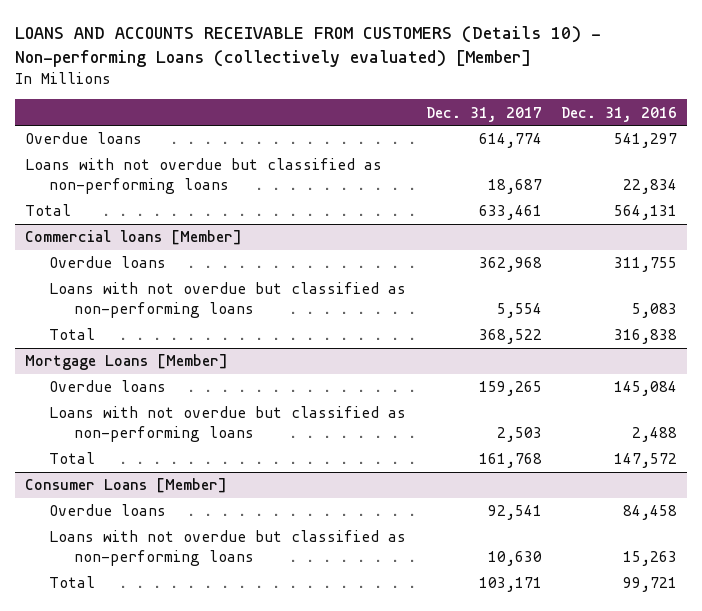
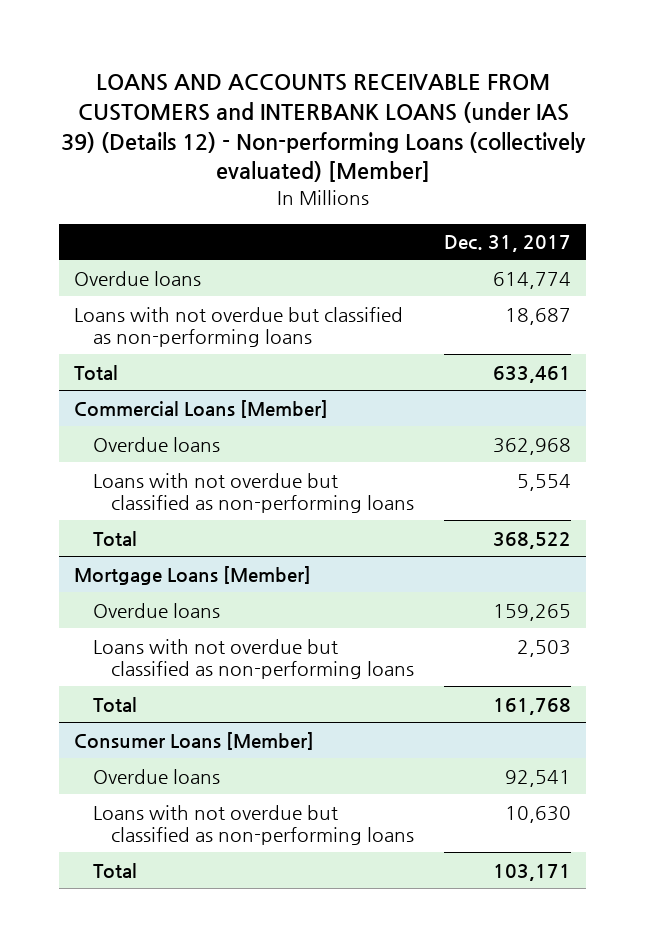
- LOANS AND ACCOUNTS RECEIVABLE FROM CUSTOMERS (Details 10) - Non-performing Loans (collectively evaluated) [Member]
+ LOANS AND ACCOUNTS RECEIVABLE FROM CUSTOMERS and INTERBANK LOANS (under IAS 39) (Details 12) - Non-performing Loans (collectively evaluated) [Member]
- | Dec. 31, 2017 | Dec. 31, 2016
+ | Dec. 31, 2017
- Commercial loans [Member]
+ Commercial Loans [Member]

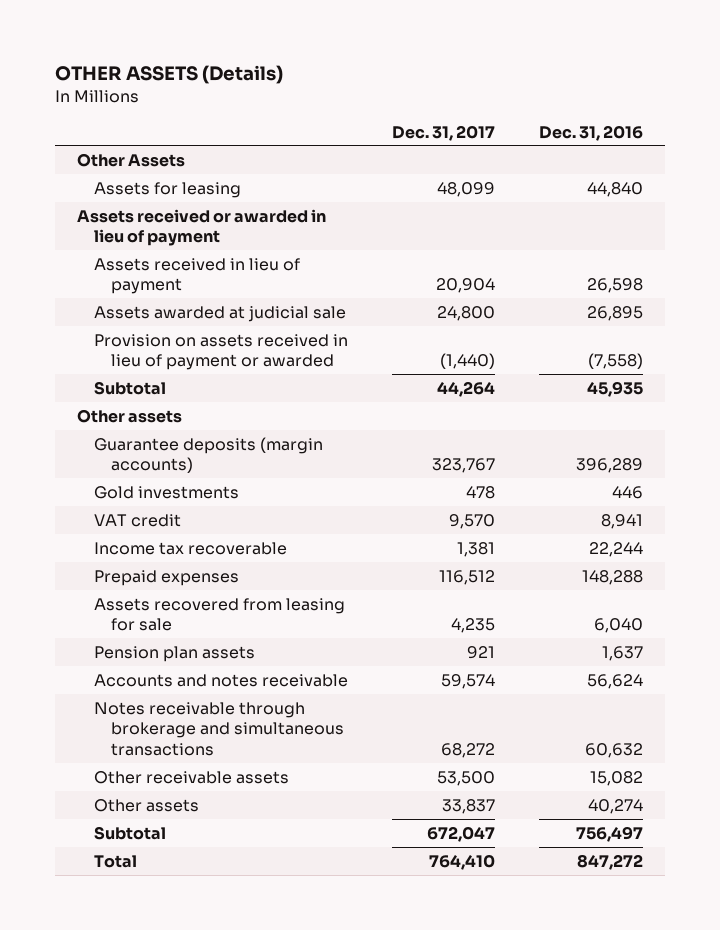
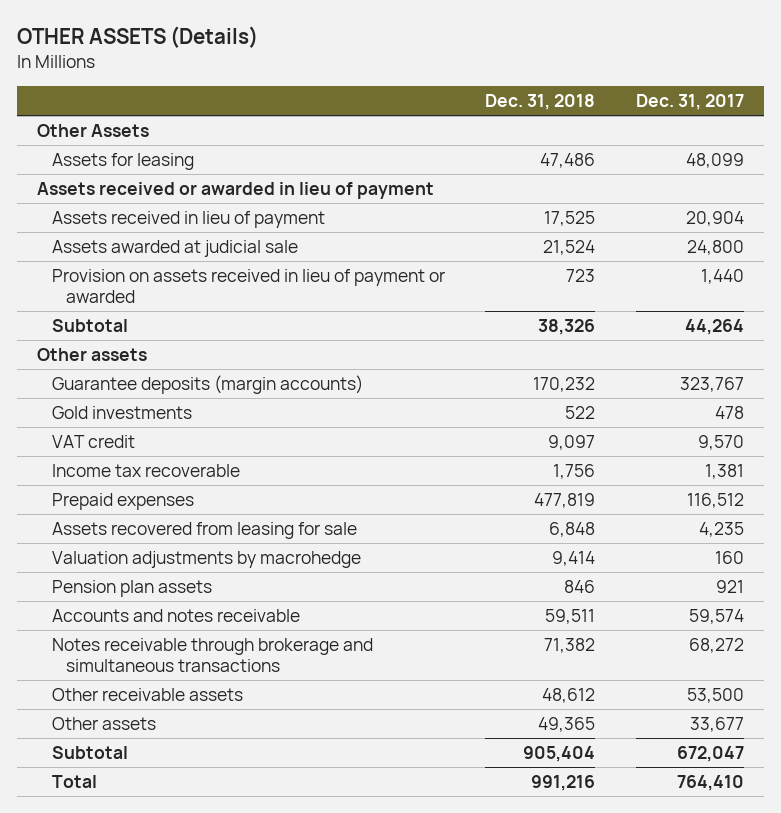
- | Dec. 31, 2017 | Dec. 31, 2016
+ | Dec. 31, 2018 | Dec. 31, 2017
- Provision on assets received in lieu of payment or awarded | (1,440) | (7,558)
+ Provision on assets received in lieu of payment or awarded | 723 | 1,440
+ Valuation adjustments by macrohedge | 9,414 | 160
- Other assets | 33,837 | 40,274
+ Other assets | 49,365 | 33,677

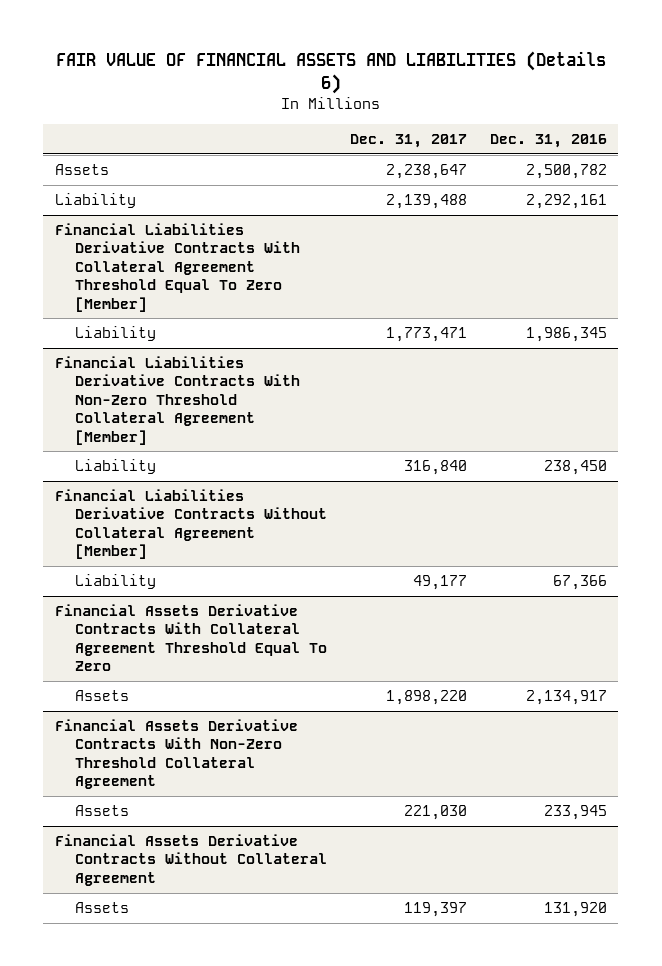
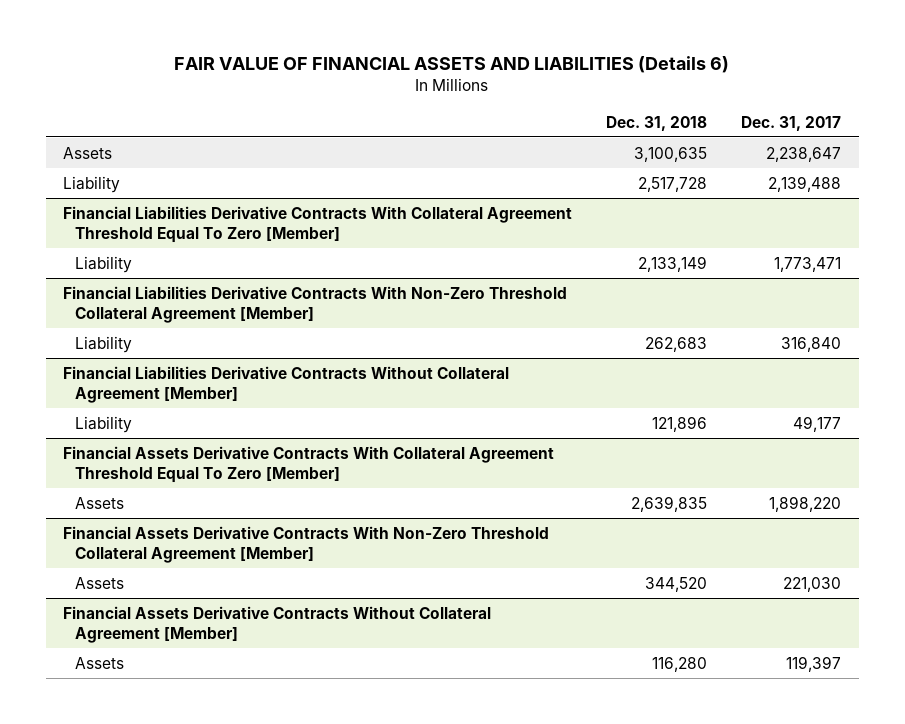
- | Dec. 31, 2017 | Dec. 31, 2016
+ | Dec. 31, 2018 | Dec. 31, 2017
- Financial Assets Derivative Contracts With Collateral Agreement Threshold Equal To Zero
+ Financial Assets Derivative Contracts With Collateral Agreement Threshold Equal To Zero [Member]
- Financial Assets Derivative Contracts With Non-Zero Threshold Collateral Agreement
+ Financial Assets Derivative Contracts With Non-Zero Threshold Collateral Agreement [Member]
- Financial Assets Derivative Contracts Without Collateral Agreement
+ Financial Assets Derivative Contracts Without Collateral Agreement [Member]

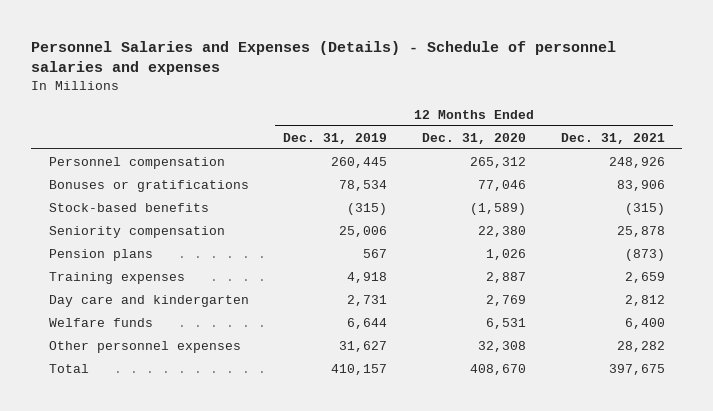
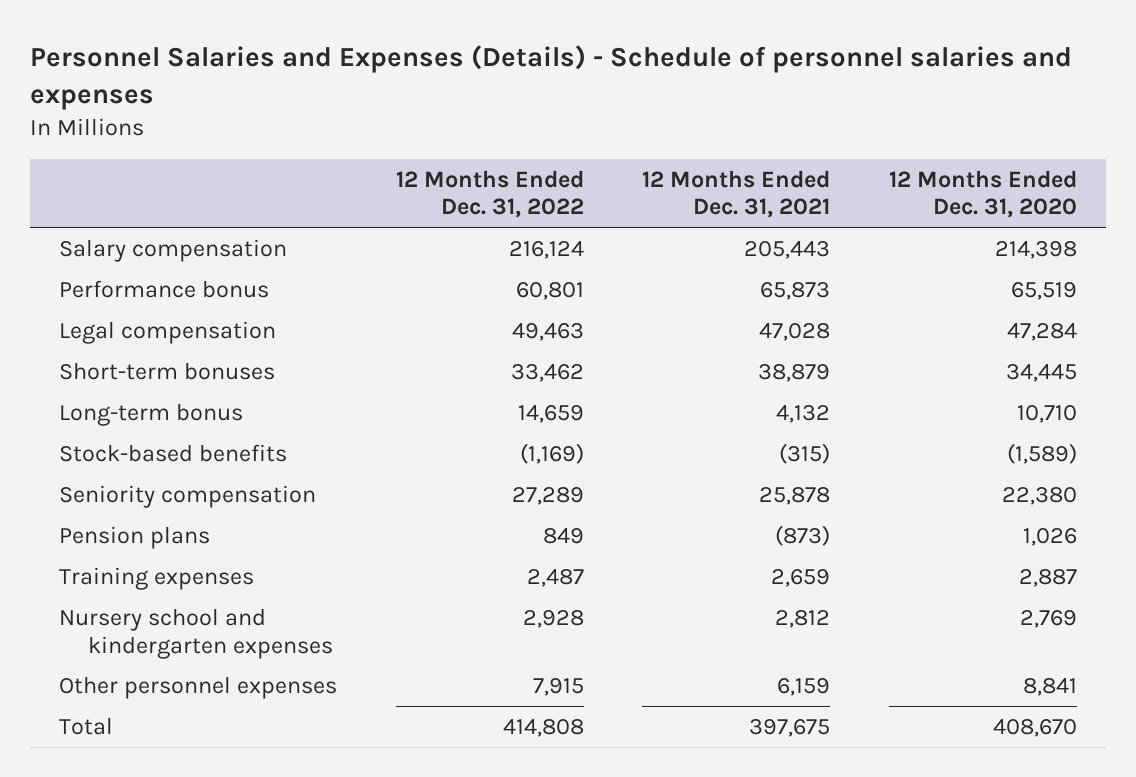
- | 12 Months Ended Dec. 31, 2019 | 12 Months Ended Dec. 31, 2020 | 12 Months Ended Dec. 31, 2021
+ | 12 Months Ended Dec. 31, 2022 | 12 Months Ended Dec. 31, 2021 | 12 Months Ended Dec. 31, 2020
- Personnel compensation | 260,445 | 265,312 | 248,926
- Bonuses or gratifications | 78,534 | 77,046 | 83,906
+ Salary compensation | 216,124 | 205,443 | 214,398
+ Performance bonus | 60,801 | 65,873 | 65,519
+ Legal compensation | 49,463 | 47,028 | 47,284
+ Short-term bonuses | 33,462 | 38,879 | 34,445
+ Long-term bonus | 14,659 | 4,132 | 10,710
- Day care and kindergarten | 2,731 | 2,769 | 2,812
- Welfare funds | 6,644 | 6,531 | 6,400
- Other personnel expenses | 31,627 | 32,308 | 28,282
+ Nursery school and kindergarten expenses | 2,928 | 2,812 | 2,769
+ Other personnel expenses | 7,915 | 6,159 | 8,841

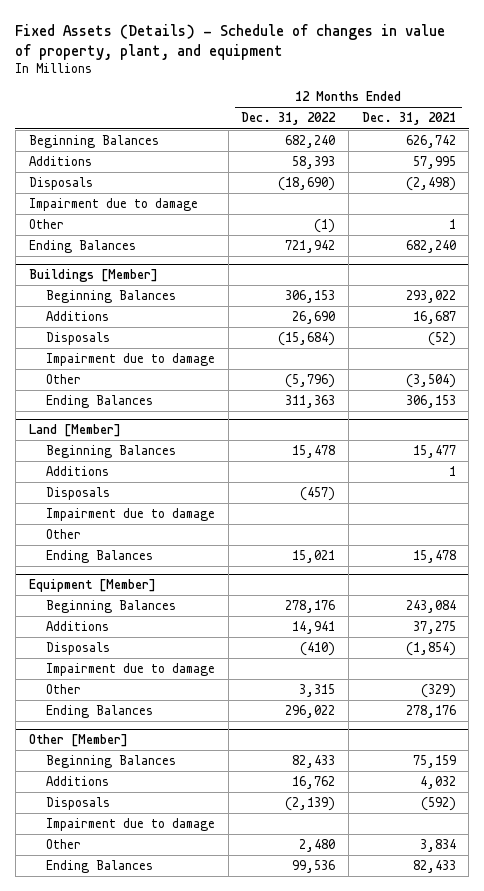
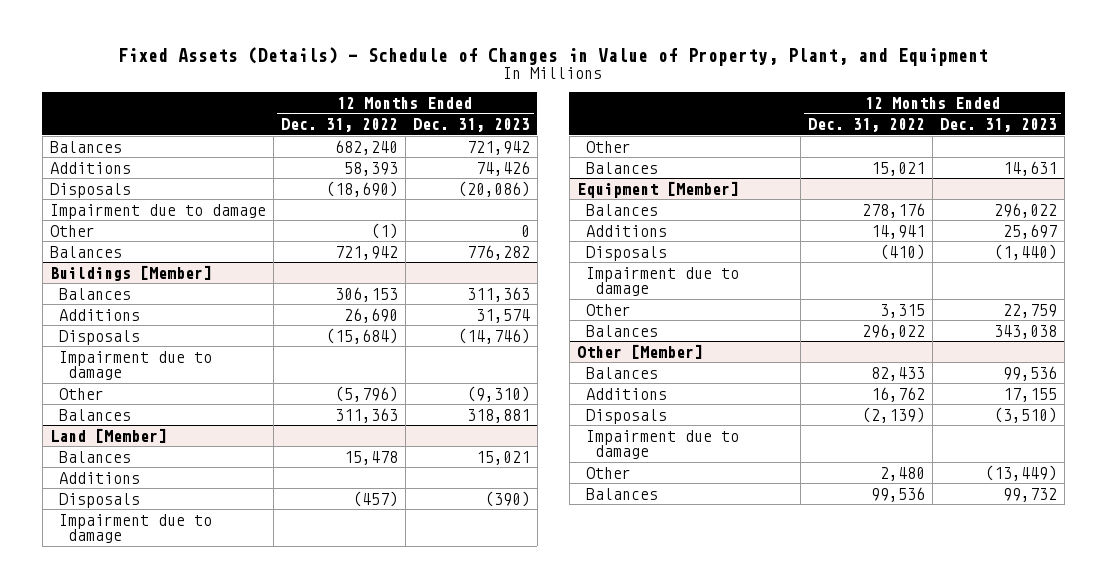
- Fixed Assets (Details) - Schedule of changes in value of property, plant, and equipment
+ Fixed Assets (Details) - Schedule of Changes in Value of Property, Plant, and Equipment
- | 12 Months Ended Dec. 31, 2022 | 12 Months Ended Dec. 31, 2021
+ | 12 Months Ended Dec. 31, 2022 | 12 Months Ended Dec. 31, 2023
- Beginning Balances | 682,240 | 626,742
+ Balances | 682,240 | 721,942
- Ending Balances | 721,942 | 682,240
+ Balances | 721,942 | 776,282
@ Buildings [Member]
- Beginning Balances | 306,153 | 293,022
+ Balances | 306,153 | 311,363
- Ending Balances | 311,363 | 306,153
+ Balances | 311,363 | 318,881
@ Land [Member]
- Beginning Balances | 15,478 | 15,477
+ Balances | 15,478 | 15,021
- Ending Balances | 15,021 | 15,478
+ Balances | 15,021 | 14,631
@ Equipment [Member]
- Beginning Balances | 278,176 | 243,084
+ Balances | 278,176 | 296,022
- Ending Balances | 296,022 | 278,176
+ Balances | 296,022 | 343,038
@ Other [Member]
- Beginning Balances | 82,433 | 75,159
+ Balances | 82,433 | 99,536
- Ending Balances | 99,536 | 82,433
+ Balances | 99,536 | 99,732

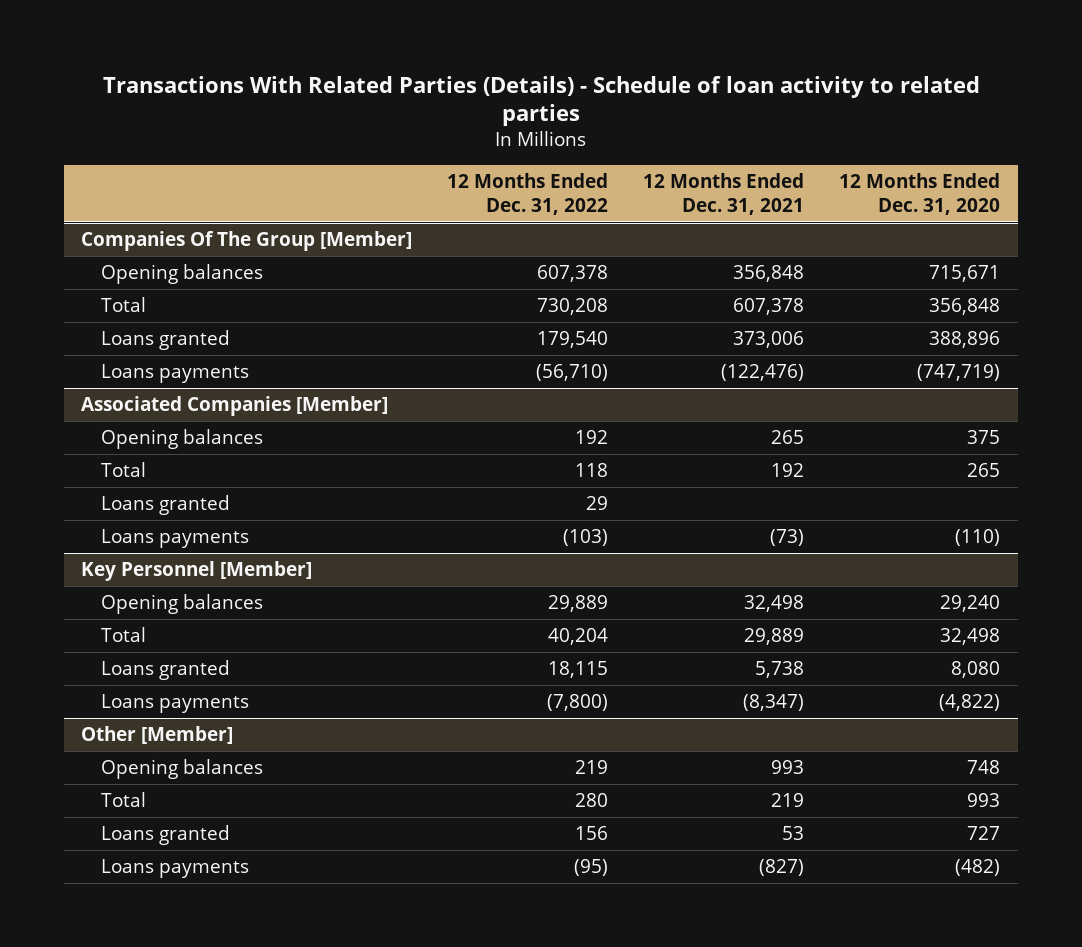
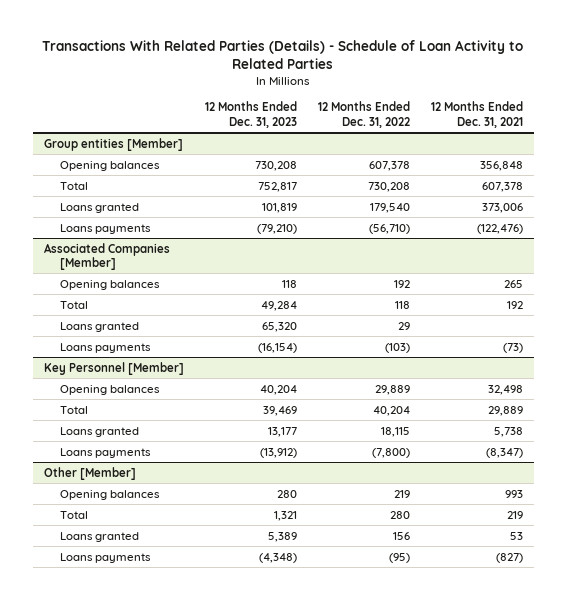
- Transactions With Related Parties (Details) - Schedule of loan activity to related parties
+ Transactions With Related Parties (Details) - Schedule of Loan Activity to Related Parties
- | 12 Months Ended Dec. 31, 2022 | 12 Months Ended Dec. 31, 2021 | 12 Months Ended Dec. 31, 2020
+ | 12 Months Ended Dec. 31, 2023 | 12 Months Ended Dec. 31, 2022 | 12 Months Ended Dec. 31, 2021
- Companies Of The Group [Member]
+ Group entities [Member]

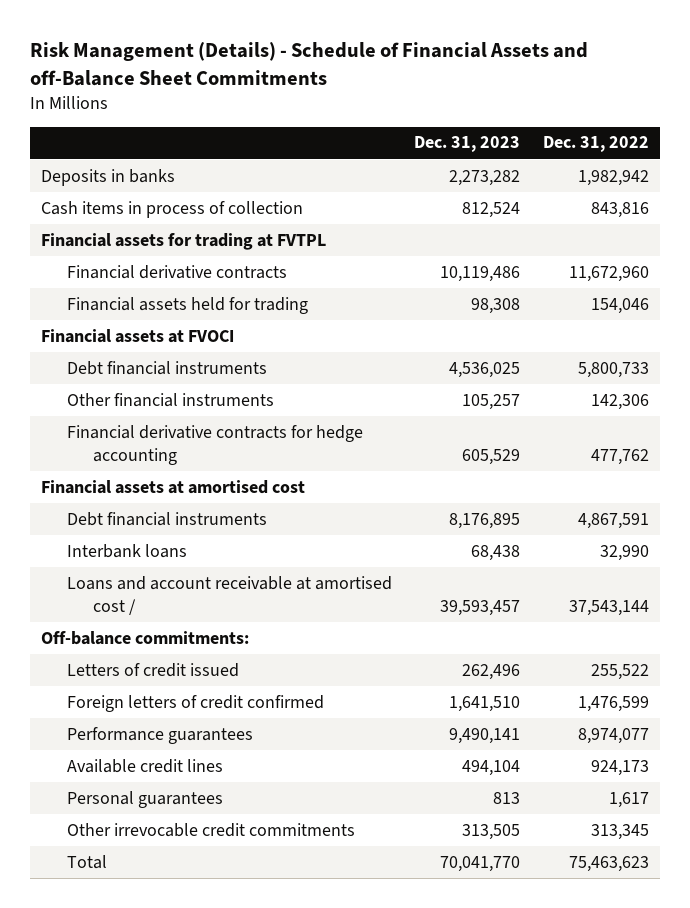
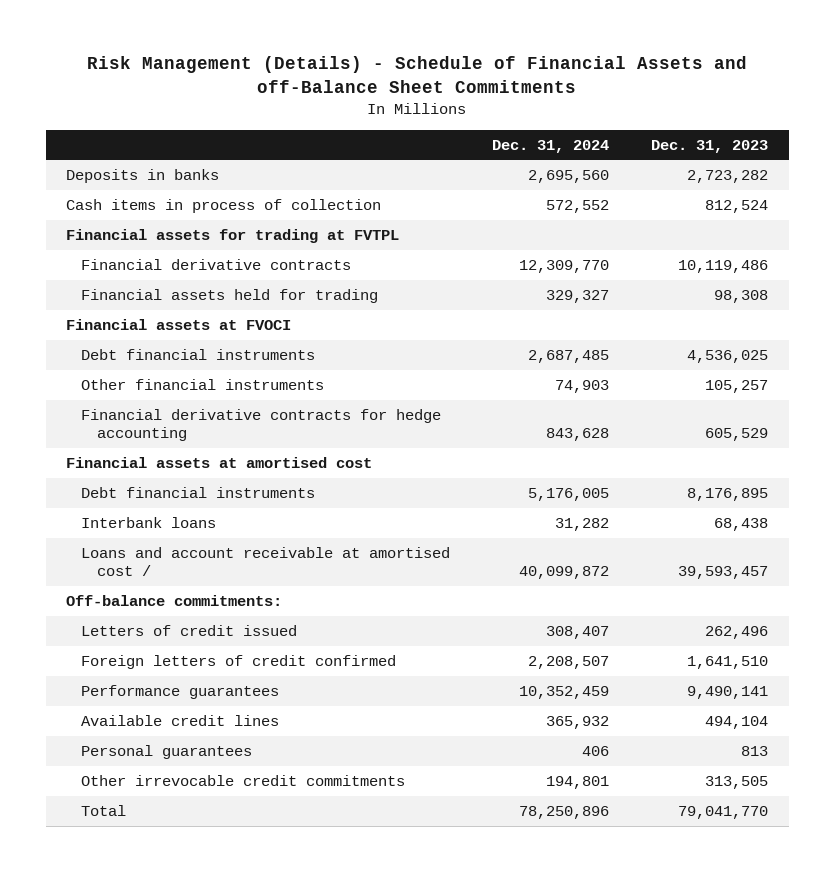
- | Dec. 31, 2023 | Dec. 31, 2022
+ | Dec. 31, 2024 | Dec. 31, 2023
- Deposits in banks | 2,273,282 | 1,982,942
+ Deposits in banks | 2,695,560 | 2,723,282
- Total | 70,041,770 | 75,463,623
+ Total | 78,250,896 | 79,041,770

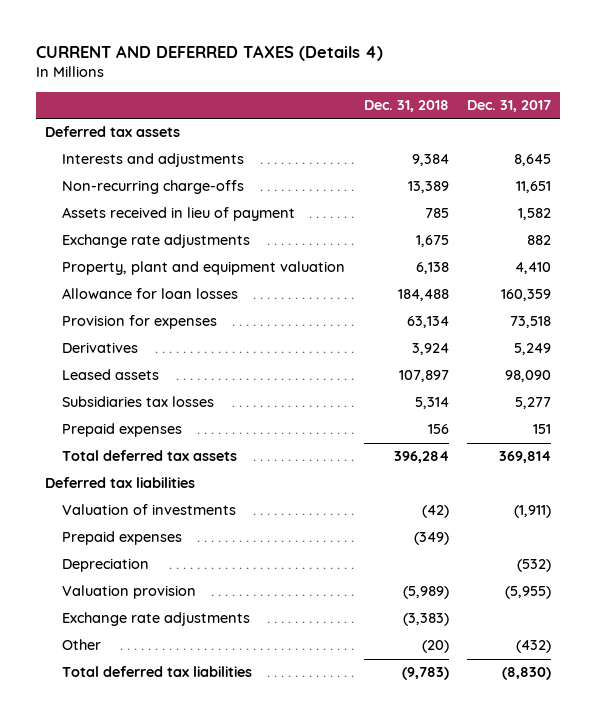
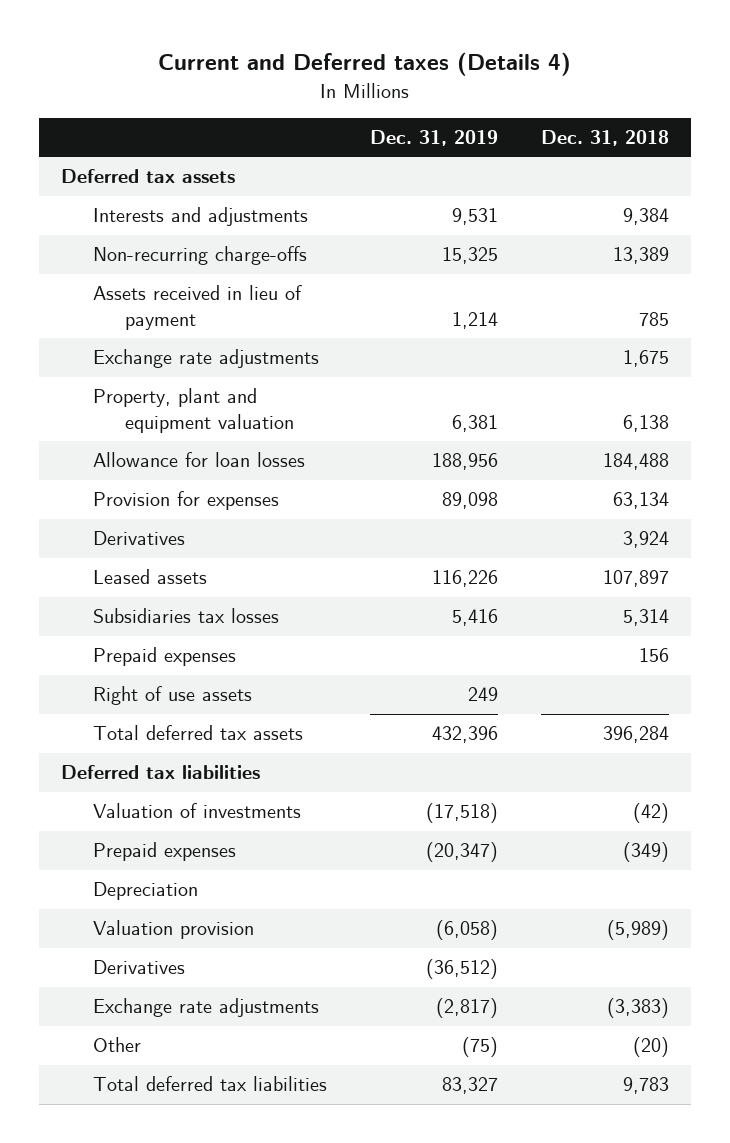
- CURRENT AND DEFERRED TAXES (Details 4)
+ Current and Deferred taxes (Details 4)
- | Dec. 31, 2018 | Dec. 31, 2017
+ | Dec. 31, 2019 | Dec. 31, 2018
+ Right of use assets | 249 |
+ Derivatives | (36,512) |
- Total deferred tax liabilities | (9,783) | (8,830)
+ Total deferred tax liabilities | 83,327 | 9,783

